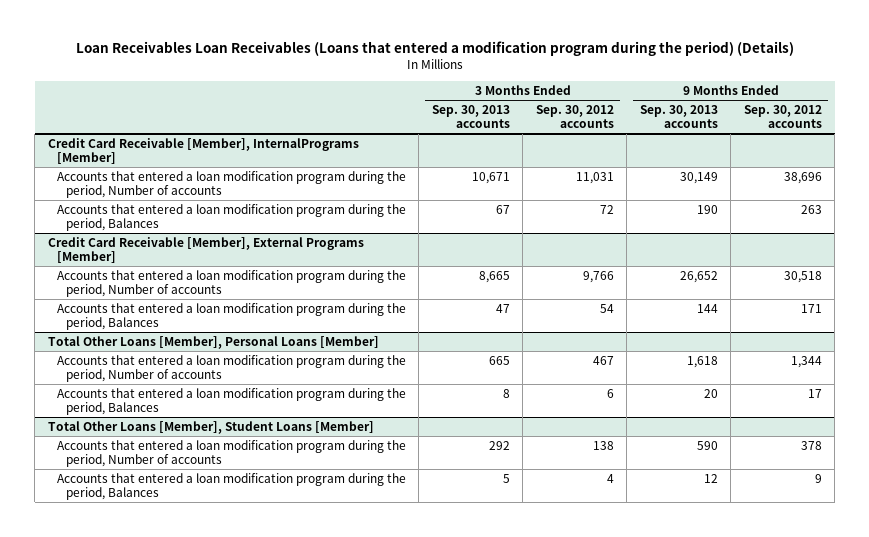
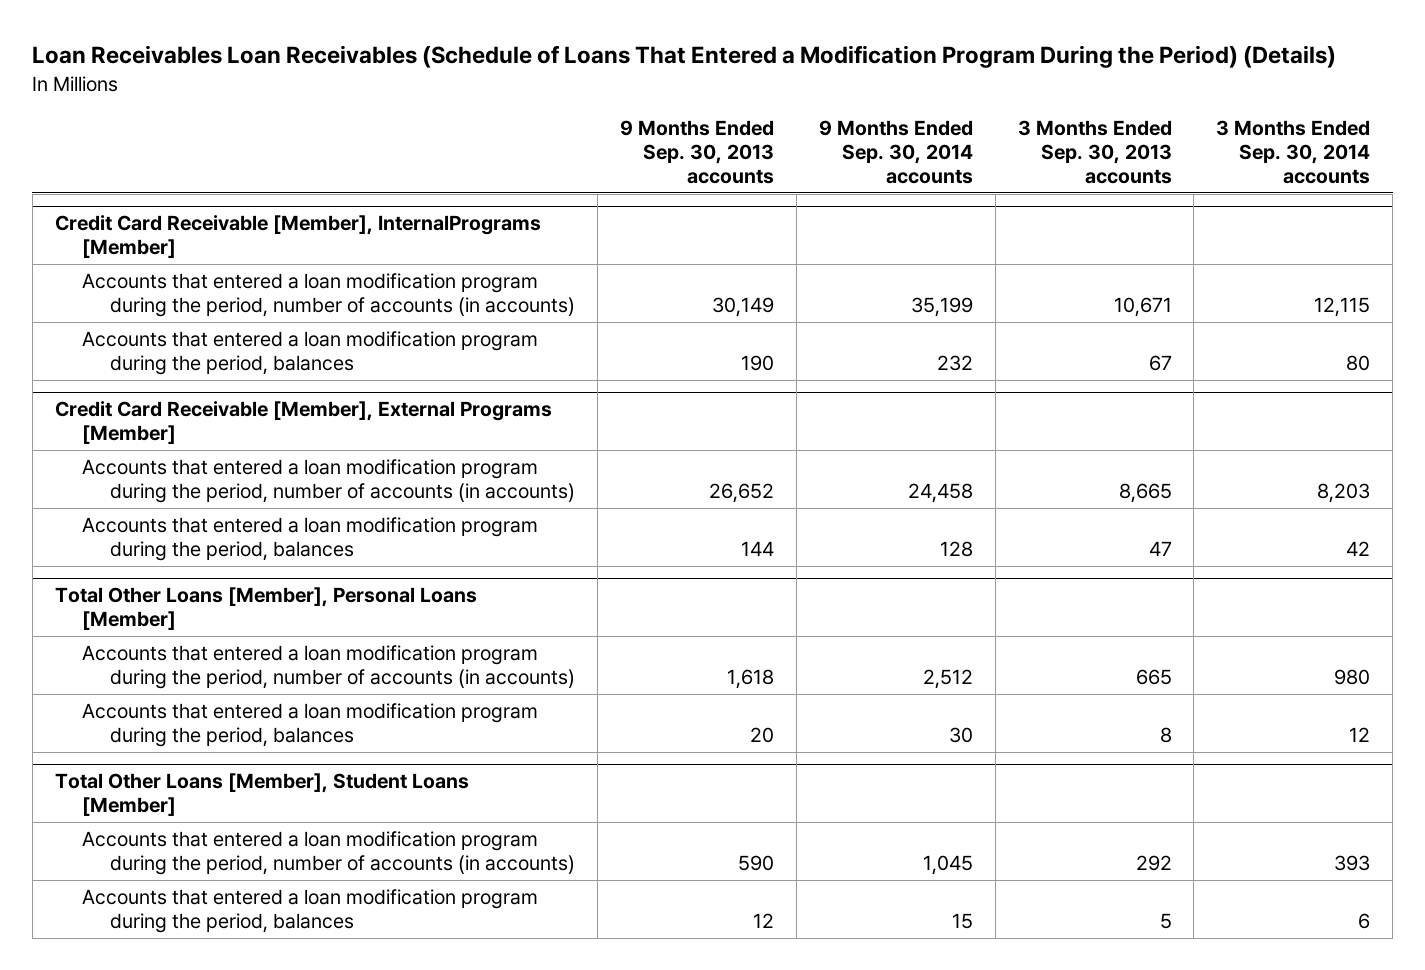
- Loan Receivables Loan Receivables (Loans that entered a modification program during the period) (Details)
+ Loan Receivables Loan Receivables (Schedule of Loans That Entered a Modification Program During the Period) (Details)
- | 3 Months Ended Sep. 30, 2013 accounts | 3 Months Ended Sep. 30, 2012 accounts | 9 Months Ended Sep. 30, 2013 accounts | 9 Months Ended Sep. 30, 2012 accounts
+ | 9 Months Ended Sep. 30, 2013 accounts | 9 Months Ended Sep. 30, 2014 accounts | 3 Months Ended Sep. 30, 2013 accounts | 3 Months Ended Sep. 30, 2014 accounts
@ Credit Card Receivable [Member], InternalPrograms [Member]
- Accounts that entered a loan modification program during the period, Number of accounts | 10,671 | 11,031 | 30,149 | 38,696
- Accounts that entered a loan modification program during the period, Balances | 67 | 72 | 190 | 263
+ Accounts that entered a loan modification program during the period, number of accounts (in accounts) | 30,149 | 35,199 | 10,671 | 12,115
+ Accounts that entered a loan modification program during the period, balances | 190 | 232 | 67 | 80
@ Credit Card Receivable [Member], External Programs [Member]
- Accounts that entered a loan modification program during the period, Number of accounts | 8,665 | 9,766 | 26,652 | 30,518
- Accounts that entered a loan modification program during the period, Balances | 47 | 54 | 144 | 171
+ Accounts that entered a loan modification program during the period, number of accounts (in accounts) | 26,652 | 24,458 | 8,665 | 8,203
+ Accounts that entered a loan modification program during the period, balances | 144 | 128 | 47 | 42
@ Total Other Loans [Member], Personal Loans [Member]
- Accounts that entered a loan modification program during the period, Number of accounts | 665 | 467 | 1,618 | 1,344
- Accounts that entered a loan modification program during the period, Balances | 8 | 6 | 20 | 17
+ Accounts that entered a loan modification program during the period, number of accounts (in accounts) | 1,618 | 2,512 | 665 | 980
+ Accounts that entered a loan modification program during the period, balances | 20 | 30 | 8 | 12
@ Total Other Loans [Member], Student Loans [Member]
- Accounts that entered a loan modification program during the period, Number of accounts | 292 | 138 | 590 | 378
- Accounts that entered a loan modification program during the period, Balances | 5 | 4 | 12 | 9
+ Accounts that entered a loan modification program during the period, number of accounts (in accounts) | 590 | 1,045 | 292 | 393
+ Accounts that entered a loan modification program during the period, balances | 12 | 15 | 5 | 6

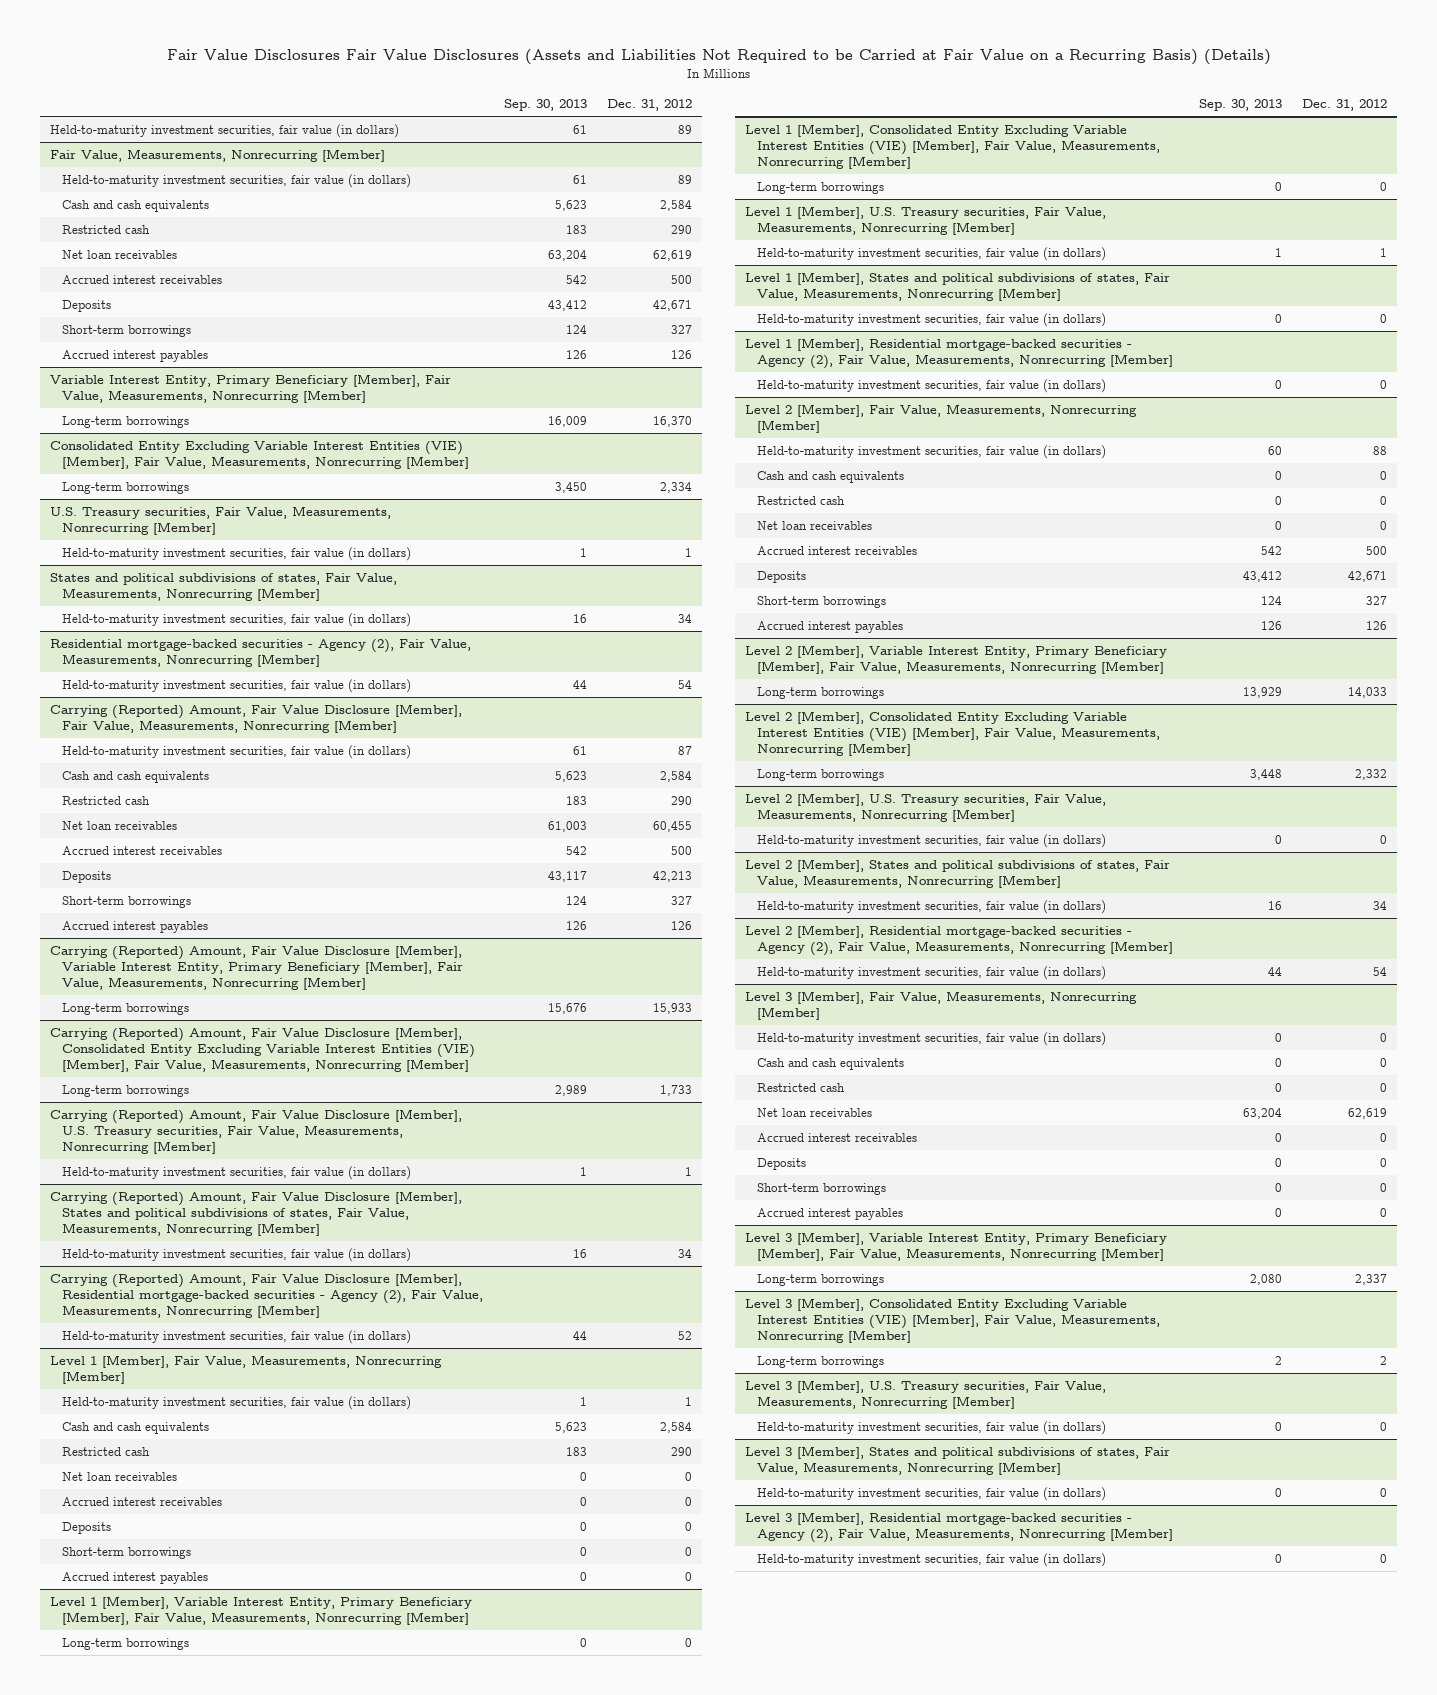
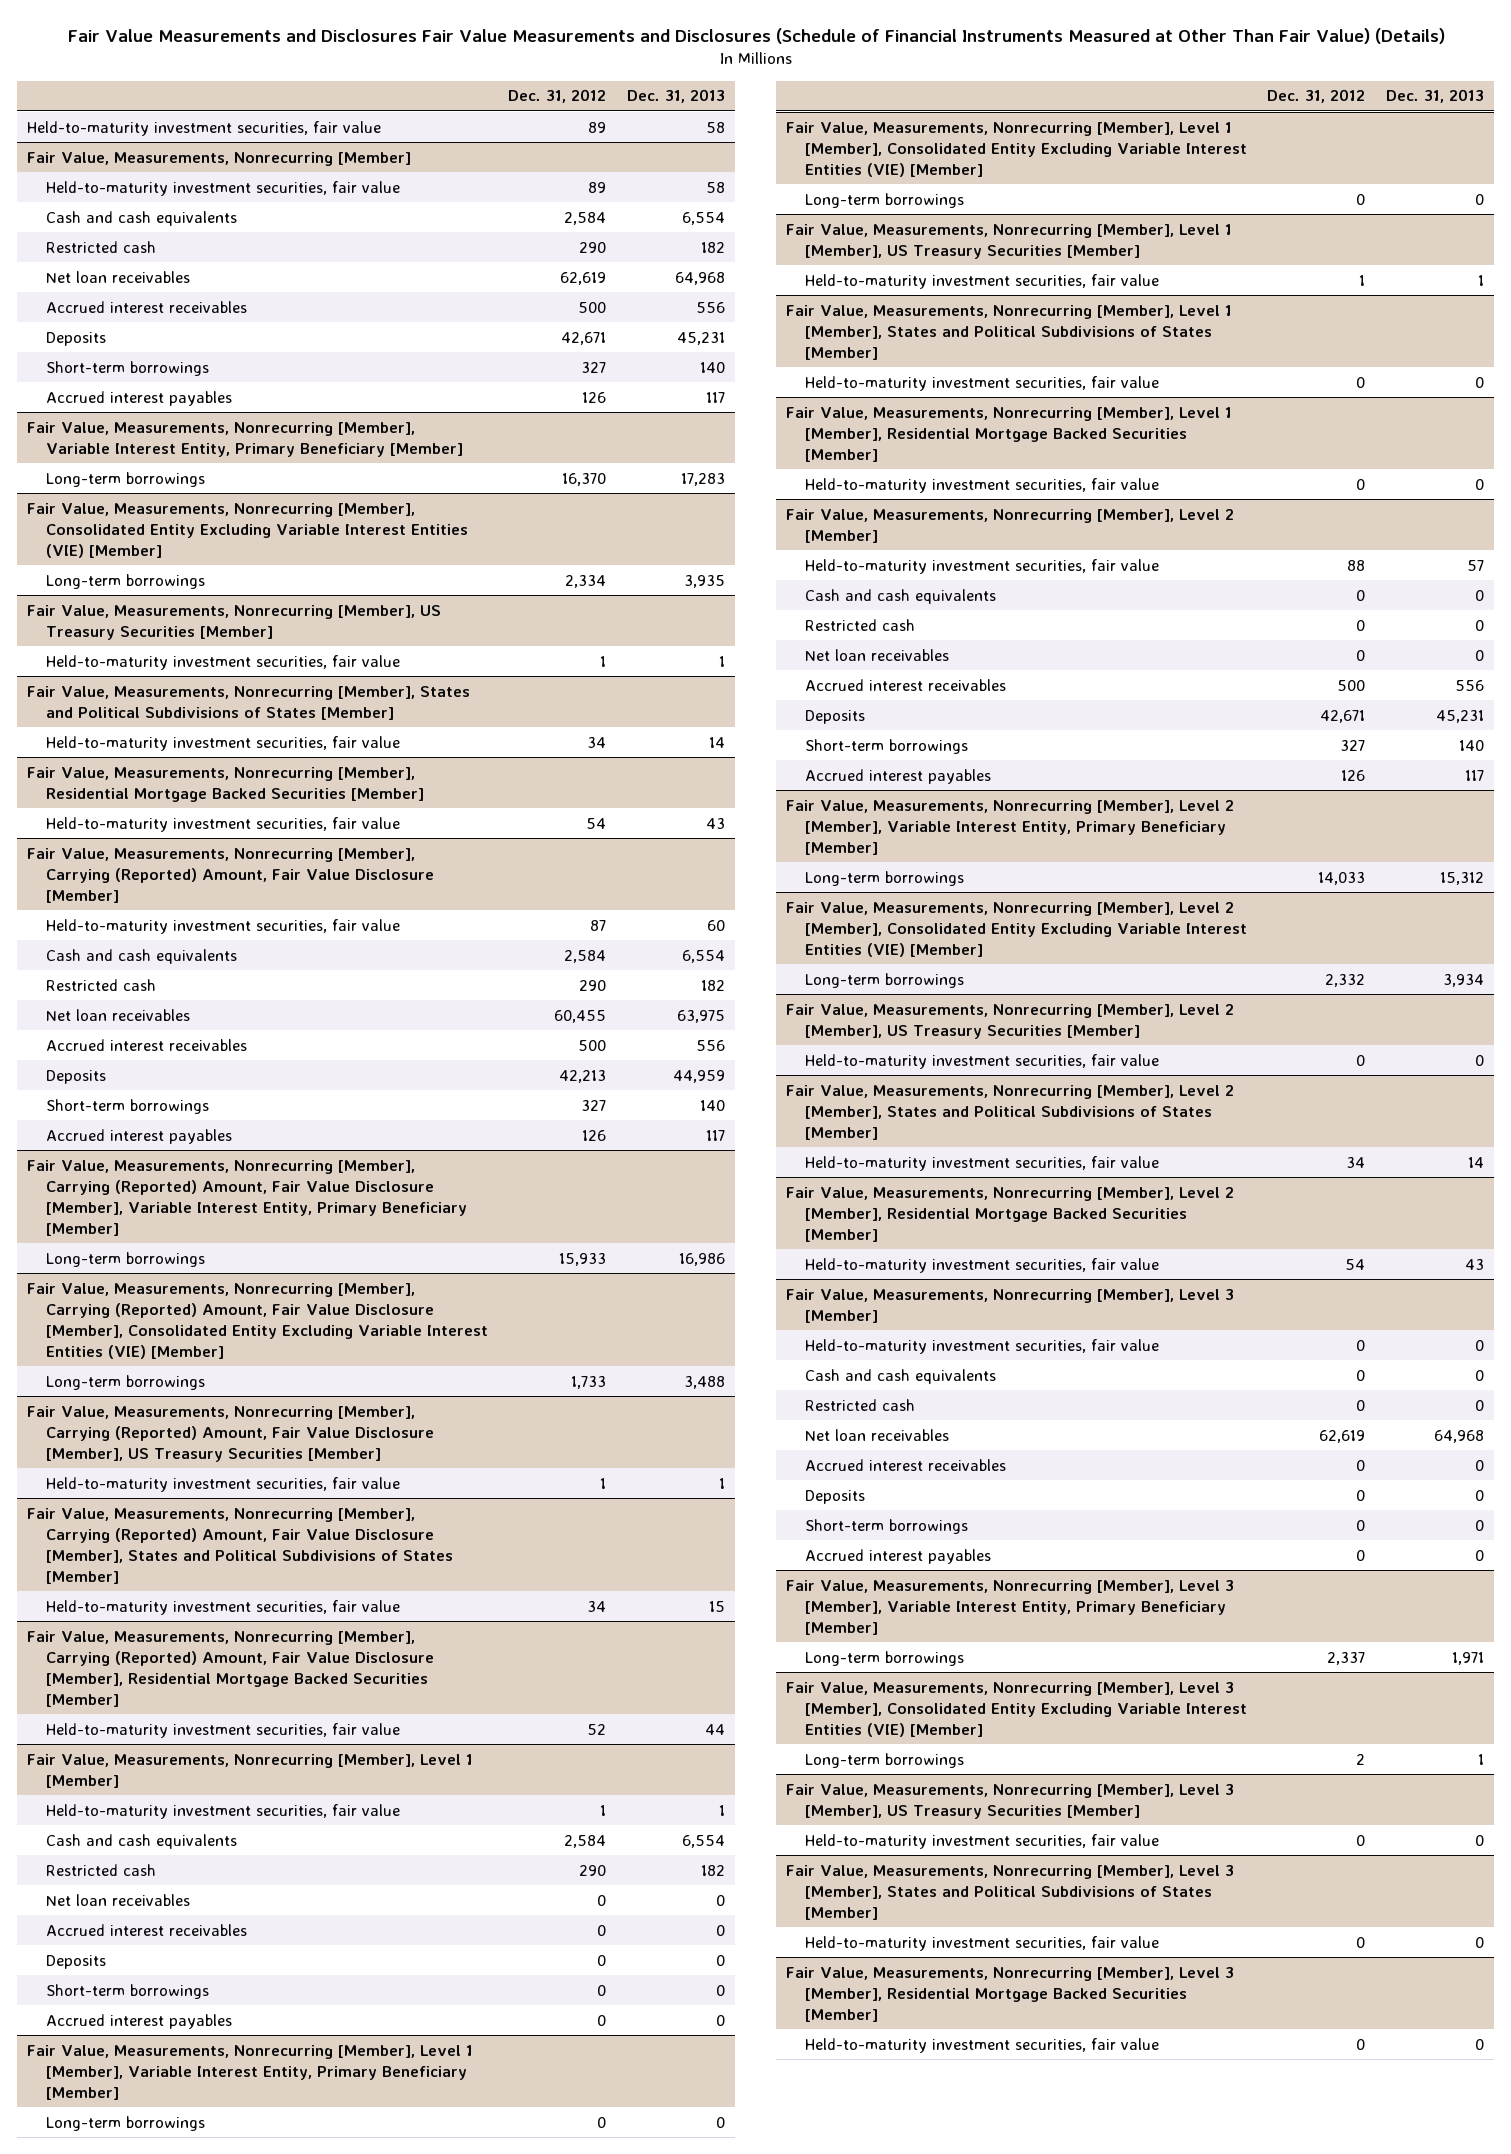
- Fair Value Disclosures Fair Value Disclosures (Assets and Liabilities Not Required to be Carried at Fair Value on a Recurring Basis) (Details)
+ Fair Value Measurements and Disclosures Fair Value Measurements and Disclosures (Schedule of Financial Instruments Measured at Other Than Fair Value) (Details)
- | Sep. 30, 2013 | Dec. 31, 2012
+ | Dec. 31, 2012 | Dec. 31, 2013
- Held-to-maturity investment securities, fair value (in dollars) | 61 | 89
+ Held-to-maturity investment securities, fair value | 89 | 58
@ Fair Value, Measurements, Nonrecurring [Member]
- Held-to-maturity investment securities, fair value (in dollars) | 61 | 89
+ Held-to-maturity investment securities, fair value | 89 | 58
- Variable Interest Entity, Primary Beneficiary [Member], Fair Value, Measurements, Nonrecurring [Member]
+ Fair Value, Measurements, Nonrecurring [Member], Variable Interest Entity, Primary Beneficiary [Member]
- Consolidated Entity Excluding Variable Interest Entities (VIE) [Member], Fair Value, Measurements, Nonrecurring [Member]
+ Fair Value, Measurements, Nonrecurring [Member], Consolidated Entity Excluding Variable Interest Entities (VIE) [Member]
- U.S. Treasury securities, Fair Value, Measurements, Nonrecurring [Member]
- Held-to-maturity investment securities, fair value (in dollars) | 1 | 1
- States and political subdivisions of states, Fair Value, Measurements, Nonrecurring [Member]
- Held-to-maturity investment securities, fair value (in dollars) | 16 | 34
- Residential mortgage-backed securities - Agency (2), Fair Value, Measurements, Nonrecurring [Member]
- Held-to-maturity investment securities, fair value (in dollars) | 44 | 54
- Carrying (Reported) Amount, Fair Value Disclosure [Member], Fair Value, Measurements, Nonrecurring [Member]
- Held-to-maturity investment securities, fair value (in dollars) | 61 | 87
+ Fair Value, Measurements, Nonrecurring [Member], US Treasury Securities [Member]
+ Held-to-maturity investment securities, fair value | 1 | 1
+ Fair Value, Measurements, Nonrecurring [Member], States and Political Subdivisions of States [Member]
+ Held-to-maturity investment securities, fair value | 34 | 14
+ Fair Value, Measurements, Nonrecurring [Member], Residential Mortgage Backed Securities [Member]
+ Held-to-maturity investment securities, fair value | 54 | 43
+ Fair Value, Measurements, Nonrecurring [Member], Carrying (Reported) Amount, Fair Value Disclosure [Member]
+ Held-to-maturity investment securities, fair value | 87 | 60
- Carrying (Reported) Amount, Fair Value Disclosure [Member], Variable Interest Entity, Primary Beneficiary [Member], Fair Value, Measurements, Nonrecurring [Member]
+ Fair Value, Measurements, Nonrecurring [Member], Carrying (Reported) Amount, Fair Value Disclosure [Member], Variable Interest Entity, Primary Beneficiary [Member]
- Carrying (Reported) Amount, Fair Value Disclosure [Member], Consolidated Entity Excluding Variable Interest Entities (VIE) [Member], Fair Value, Measurements, Nonrecurring [Member]
+ Fair Value, Measurements, Nonrecurring [Member], Carrying (Reported) Amount, Fair Value Disclosure [Member], Consolidated Entity Excluding Variable Interest Entities (VIE) [Member]
- Carrying (Reported) Amount, Fair Value Disclosure [Member], U.S. Treasury securities, Fair Value, Measurements, Nonrecurring [Member]
- Held-to-maturity investment securities, fair value (in dollars) | 1 | 1
- Carrying (Reported) Amount, Fair Value Disclosure [Member], States and political subdivisions of states, Fair Value, Measurements, Nonrecurring [Member]
- Held-to-maturity investment securities, fair value (in dollars) | 16 | 34
- Carrying (Reported) Amount, Fair Value Disclosure [Member], Residential mortgage-backed securities - Agency (2), Fair Value, Measurements, Nonrecurring [Member]
- Held-to-maturity investment securities, fair value (in dollars) | 44 | 52
- Level 1 [Member], Fair Value, Measurements, Nonrecurring [Member]
- Held-to-maturity investment securities, fair value (in dollars) | 1 | 1
+ Fair Value, Measurements, Nonrecurring [Member], Carrying (Reported) Amount, Fair Value Disclosure [Member], US Treasury Securities [Member]
+ Held-to-maturity investment securities, fair value | 1 | 1
+ Fair Value, Measurements, Nonrecurring [Member], Carrying (Reported) Amount, Fair Value Disclosure [Member], States and Political Subdivisions of States [Member]
+ Held-to-maturity investment securities, fair value | 34 | 15
+ Fair Value, Measurements, Nonrecurring [Member], Carrying (Reported) Amount, Fair Value Disclosure [Member], Residential Mortgage Backed Securities [Member]
+ Held-to-maturity investment securities, fair value | 52 | 44
+ Fair Value, Measurements, Nonrecurring [Member], Level 1 [Member]
+ Held-to-maturity investment securities, fair value | 1 | 1
- Level 1 [Member], Variable Interest Entity, Primary Beneficiary [Member], Fair Value, Measurements, Nonrecurring [Member]
+ Fair Value, Measurements, Nonrecurring [Member], Level 1 [Member], Variable Interest Entity, Primary Beneficiary [Member]
- Level 1 [Member], Consolidated Entity Excluding Variable Interest Entities (VIE) [Member], Fair Value, Measurements, Nonrecurring [Member]
+ Fair Value, Measurements, Nonrecurring [Member], Level 1 [Member], Consolidated Entity Excluding Variable Interest Entities (VIE) [Member]
- Level 1 [Member], U.S. Treasury securities, Fair Value, Measurements, Nonrecurring [Member]
- Held-to-maturity investment securities, fair value (in dollars) | 1 | 1
- Level 1 [Member], States and political subdivisions of states, Fair Value, Measurements, Nonrecurring [Member]
- Held-to-maturity investment securities, fair value (in dollars) | 0 | 0
- Level 1 [Member], Residential mortgage-backed securities - Agency (2), Fair Value, Measurements, Nonrecurring [Member]
- Held-to-maturity investment securities, fair value (in dollars) | 0 | 0
- Level 2 [Member], Fair Value, Measurements, Nonrecurring [Member]
- Held-to-maturity investment securities, fair value (in dollars) | 60 | 88
+ Fair Value, Measurements, Nonrecurring [Member], Level 1 [Member], US Treasury Securities [Member]
+ Held-to-maturity investment securities, fair value | 1 | 1
+ Fair Value, Measurements, Nonrecurring [Member], Level 1 [Member], States and Political Subdivisions of States [Member]
+ Held-to-maturity investment securities, fair value | 0 | 0
+ Fair Value, Measurements, Nonrecurring [Member], Level 1 [Member], Residential Mortgage Backed Securities [Member]
+ Held-to-maturity investment securities, fair value | 0 | 0
+ Fair Value, Measurements, Nonrecurring [Member], Level 2 [Member]
+ Held-to-maturity investment securities, fair value | 88 | 57
- Level 2 [Member], Variable Interest Entity, Primary Beneficiary [Member], Fair Value, Measurements, Nonrecurring [Member]
+ Fair Value, Measurements, Nonrecurring [Member], Level 2 [Member], Variable Interest Entity, Primary Beneficiary [Member]
- Level 2 [Member], Consolidated Entity Excluding Variable Interest Entities (VIE) [Member], Fair Value, Measurements, Nonrecurring [Member]
+ Fair Value, Measurements, Nonrecurring [Member], Level 2 [Member], Consolidated Entity Excluding Variable Interest Entities (VIE) [Member]
- Level 2 [Member], U.S. Treasury securities, Fair Value, Measurements, Nonrecurring [Member]
- Held-to-maturity investment securities, fair value (in dollars) | 0 | 0
- Level 2 [Member], States and political subdivisions of states, Fair Value, Measurements, Nonrecurring [Member]
- Held-to-maturity investment securities, fair value (in dollars) | 16 | 34
- Level 2 [Member], Residential mortgage-backed securities - Agency (2), Fair Value, Measurements, Nonrecurring [Member]
- Held-to-maturity investment securities, fair value (in dollars) | 44 | 54
- Level 3 [Member], Fair Value, Measurements, Nonrecurring [Member]
- Held-to-maturity investment securities, fair value (in dollars) | 0 | 0
+ Fair Value, Measurements, Nonrecurring [Member], Level 2 [Member], US Treasury Securities [Member]
+ Held-to-maturity investment securities, fair value | 0 | 0
+ Fair Value, Measurements, Nonrecurring [Member], Level 2 [Member], States and Political Subdivisions of States [Member]
+ Held-to-maturity investment securities, fair value | 34 | 14
+ Fair Value, Measurements, Nonrecurring [Member], Level 2 [Member], Residential Mortgage Backed Securities [Member]
+ Held-to-maturity investment securities, fair value | 54 | 43
+ Fair Value, Measurements, Nonrecurring [Member], Level 3 [Member]
+ Held-to-maturity investment securities, fair value | 0 | 0
- Level 3 [Member], Variable Interest Entity, Primary Beneficiary [Member], Fair Value, Measurements, Nonrecurring [Member]
+ Fair Value, Measurements, Nonrecurring [Member], Level 3 [Member], Variable Interest Entity, Primary Beneficiary [Member]
- Level 3 [Member], Consolidated Entity Excluding Variable Interest Entities (VIE) [Member], Fair Value, Measurements, Nonrecurring [Member]
+ Fair Value, Measurements, Nonrecurring [Member], Level 3 [Member], Consolidated Entity Excluding Variable Interest Entities (VIE) [Member]
- Level 3 [Member], U.S. Treasury securities, Fair Value, Measurements, Nonrecurring [Member]
- Held-to-maturity investment securities, fair value (in dollars) | 0 | 0
- Level 3 [Member], States and political subdivisions of states, Fair Value, Measurements, Nonrecurring [Member]
- Held-to-maturity investment securities, fair value (in dollars) | 0 | 0
- Level 3 [Member], Residential mortgage-backed securities - Agency (2), Fair Value, Measurements, Nonrecurring [Member]
- Held-to-maturity investment securities, fair value (in dollars) | 0 | 0
+ Fair Value, Measurements, Nonrecurring [Member], Level 3 [Member], US Treasury Securities [Member]
+ Held-to-maturity investment securities, fair value | 0 | 0
+ Fair Value, Measurements, Nonrecurring [Member], Level 3 [Member], States and Political Subdivisions of States [Member]
+ Held-to-maturity investment securities, fair value | 0 | 0
+ Fair Value, Measurements, Nonrecurring [Member], Level 3 [Member], Residential Mortgage Backed Securities [Member]
+ Held-to-maturity investment securities, fair value | 0 | 0

